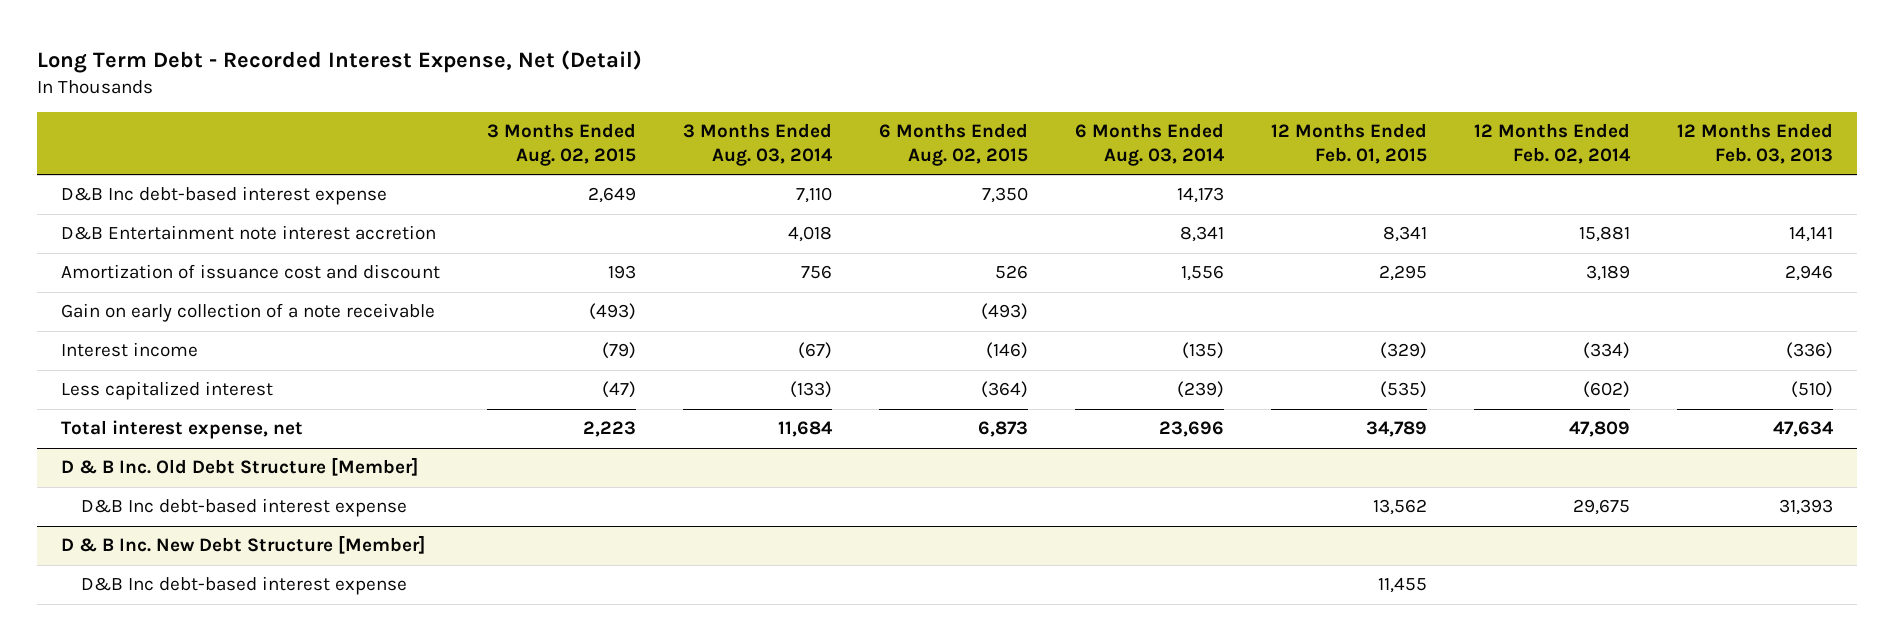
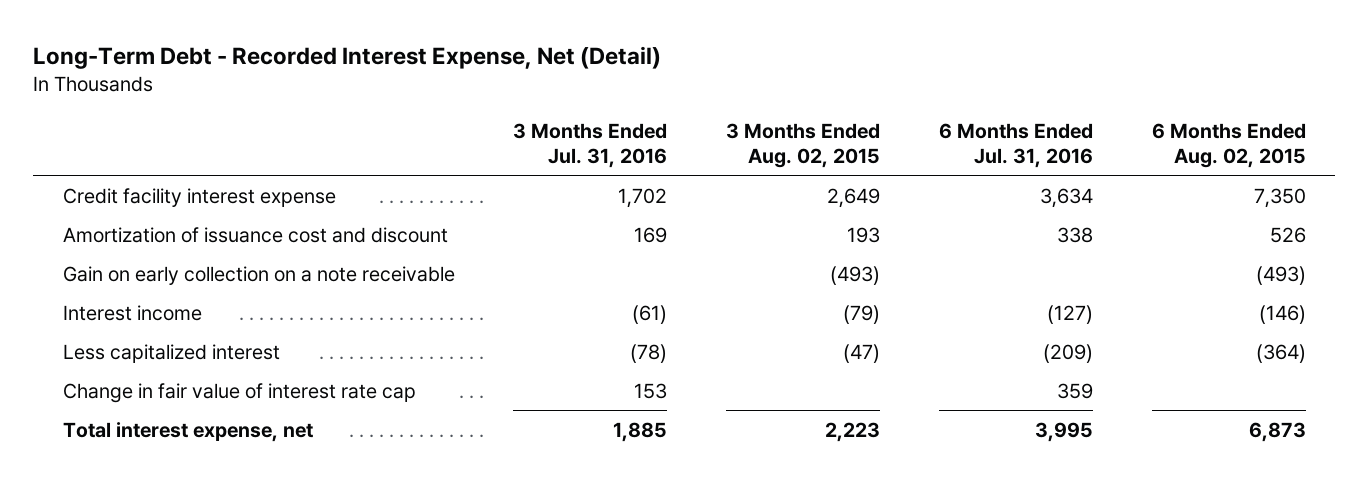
- Long Term Debt - Recorded Interest Expense, Net (Detail)
+ Long-Term Debt - Recorded Interest Expense, Net (Detail)
- | 3 Months Ended Aug. 02, 2015 | 3 Months Ended Aug. 03, 2014 | 6 Months Ended Aug. 02, 2015 | 6 Months Ended Aug. 03, 2014 | 12 Months Ended Feb. 01, 2015 | 12 Months Ended Feb. 02, 2014 | 12 Months Ended Feb. 03, 2013
+ | 3 Months Ended Jul. 31, 2016 | 3 Months Ended Aug. 02, 2015 | 6 Months Ended Jul. 31, 2016 | 6 Months Ended Aug. 02, 2015
- D&B Inc debt-based interest expense | 2,649 | 7,110 | 7,350 | 14,173 | | |
- D&B Entertainment note interest accretion | | 4,018 | | 8,341 | 8,341 | 15,881 | 14,141
+ Credit facility interest expense | 1,702 | 2,649 | 3,634 | 7,350
- Gain on early collection of a note receivable | (493) | | (493) | | | |
+ Gain on early collection on a note receivable | | (493) | | (493)
+ Change in fair value of interest rate cap | 153 | | 359 |
- D & B Inc. Old Debt Structure [Member]
- D&B Inc debt-based interest expense | | | | | 13,562 | 29,675 | 31,393
- D & B Inc. New Debt Structure [Member]
- D&B Inc debt-based interest expense | | | | | 11,455 | |

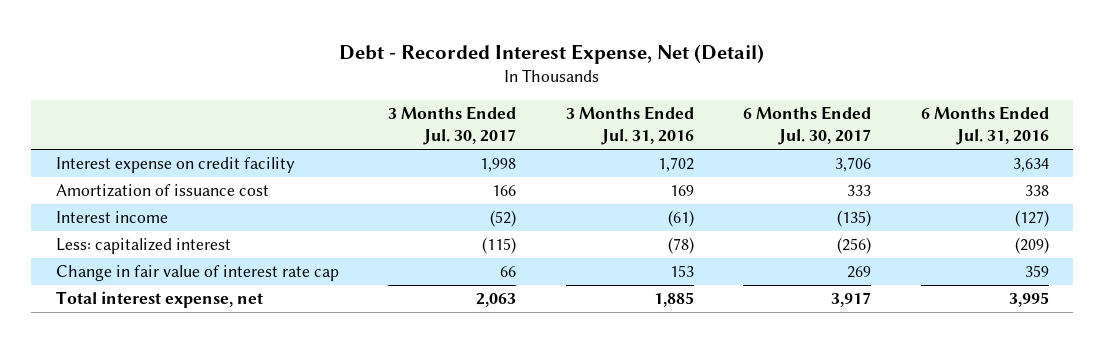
- Long-Term Debt - Recorded Interest Expense, Net (Detail)
+ Debt - Recorded Interest Expense, Net (Detail)
- | 3 Months Ended Jul. 31, 2016 | 3 Months Ended Aug. 02, 2015 | 6 Months Ended Jul. 31, 2016 | 6 Months Ended Aug. 02, 2015
+ | 3 Months Ended Jul. 30, 2017 | 3 Months Ended Jul. 31, 2016 | 6 Months Ended Jul. 30, 2017 | 6 Months Ended Jul. 31, 2016
- Credit facility interest expense | 1,702 | 2,649 | 3,634 | 7,350
- Amortization of issuance cost and discount | 169 | 193 | 338 | 526
- Gain on early collection on a note receivable | | (493) | | (493)
+ Interest expense on credit facility | 1,998 | 1,702 | 3,706 | 3,634
+ Amortization of issuance cost | 166 | 169 | 333 | 338
- Less capitalized interest | (78) | (47) | (209) | (364)
+ Less: capitalized interest | (115) | (78) | (256) | (209)

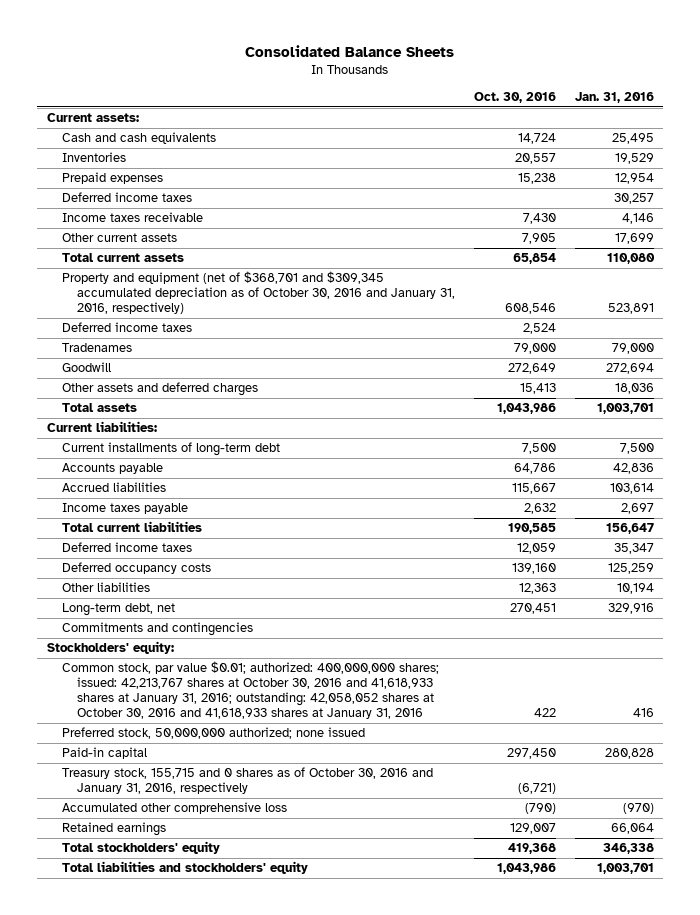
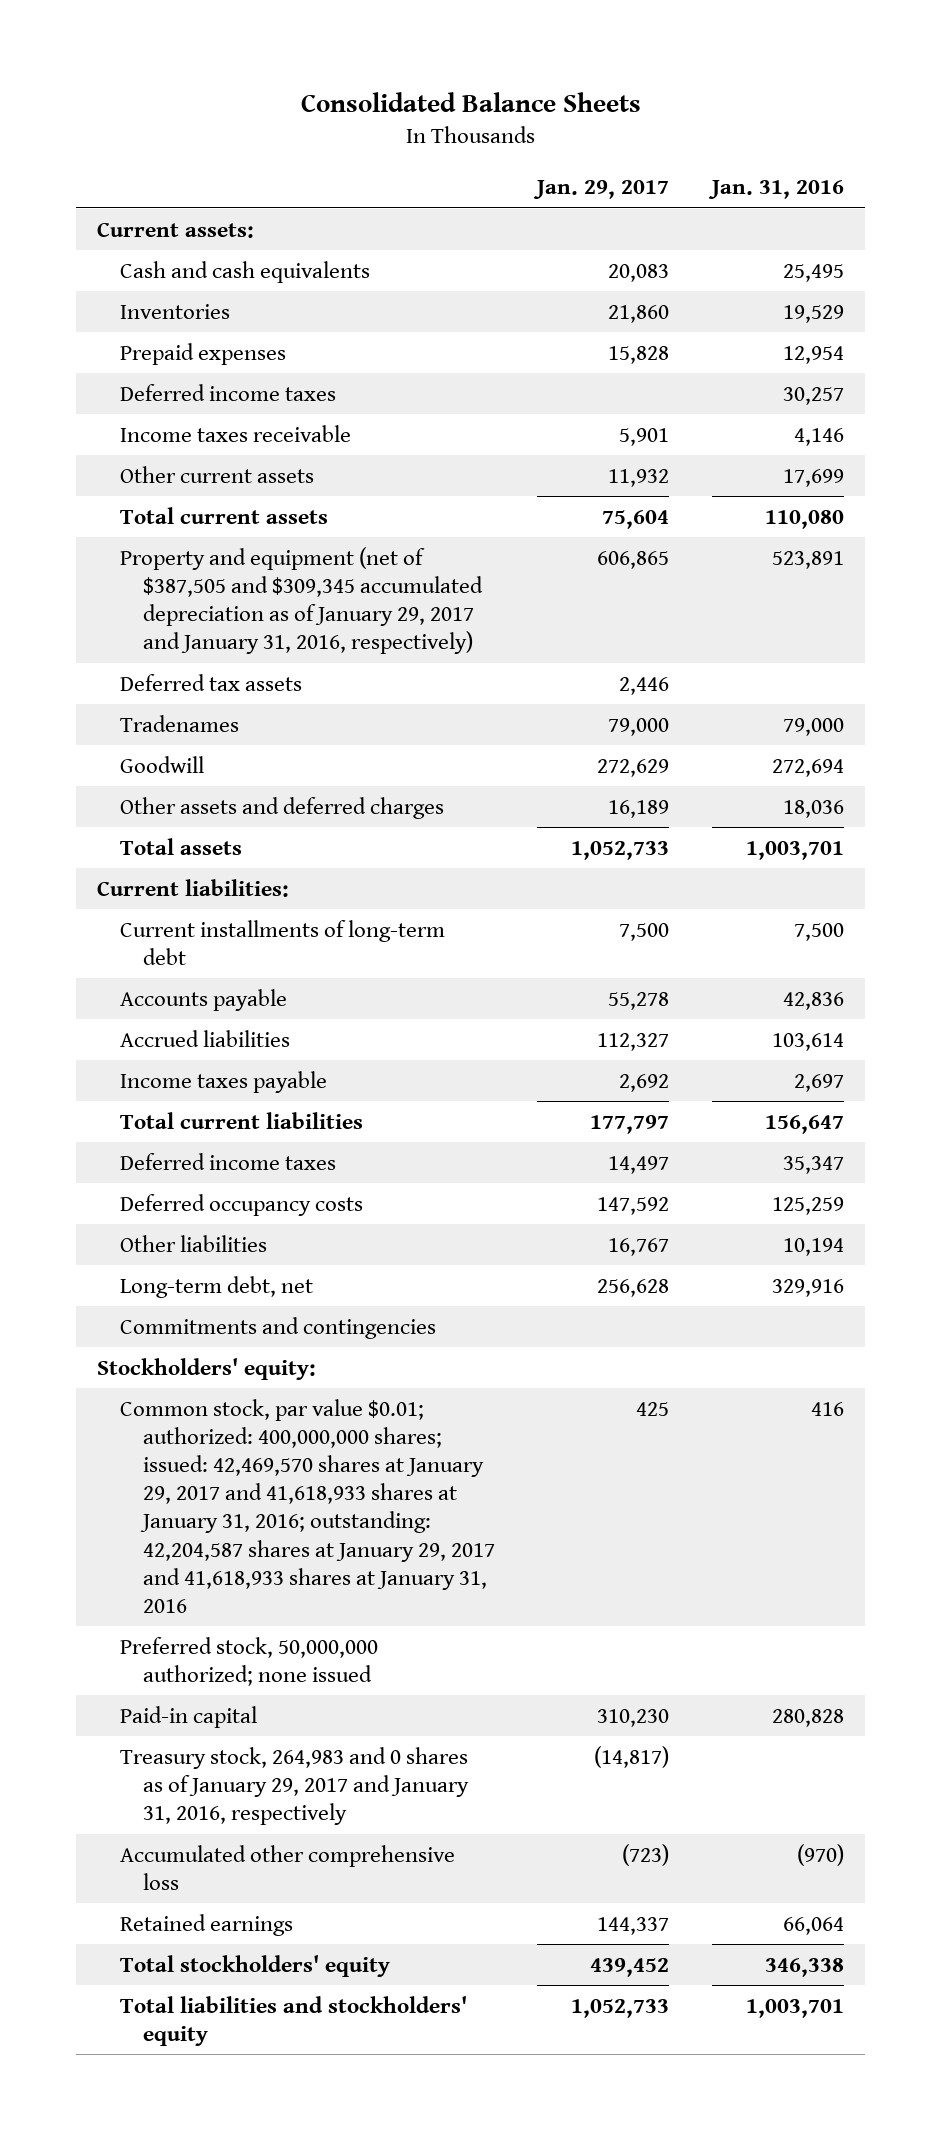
- | Oct. 30, 2016 | Jan. 31, 2016
+ | Jan. 29, 2017 | Jan. 31, 2016
- Property and equipment (net of $368,701 and $309,345 accumulated depreciation as of October 30, 2016 and January 31, 2016, respectively) | 608,546 | 523,891
- Deferred income taxes | 2,524 |
+ Property and equipment (net of $387,505 and $309,345 accumulated depreciation as of January 29, 2017 and January 31, 2016, respectively) | 606,865 | 523,891
+ Deferred tax assets | 2,446 |
- Common stock, par value $0.01; authorized: 400,000,000 shares; issued: 42,213,767 shares at October 30, 2016 and 41,618,933 shares at January 31, 2016; outstanding: 42,058,052 shares at October 30, 2016 and 41,618,933 shares at January 31, 2016 | 422 | 416
+ Common stock, par value $0.01; authorized: 400,000,000 shares; issued: 42,469,570 shares at January 29, 2017 and 41,618,933 shares at January 31, 2016; outstanding: 42,204,587 shares at January 29, 2017 and 41,618,933 shares at January 31, 2016 | 425 | 416
- Treasury stock, 155,715 and 0 shares as of October 30, 2016 and January 31, 2016, respectively | (6,721) |
+ Treasury stock, 264,983 and 0 shares as of January 29, 2017 and January 31, 2016, respectively | (14,817) |

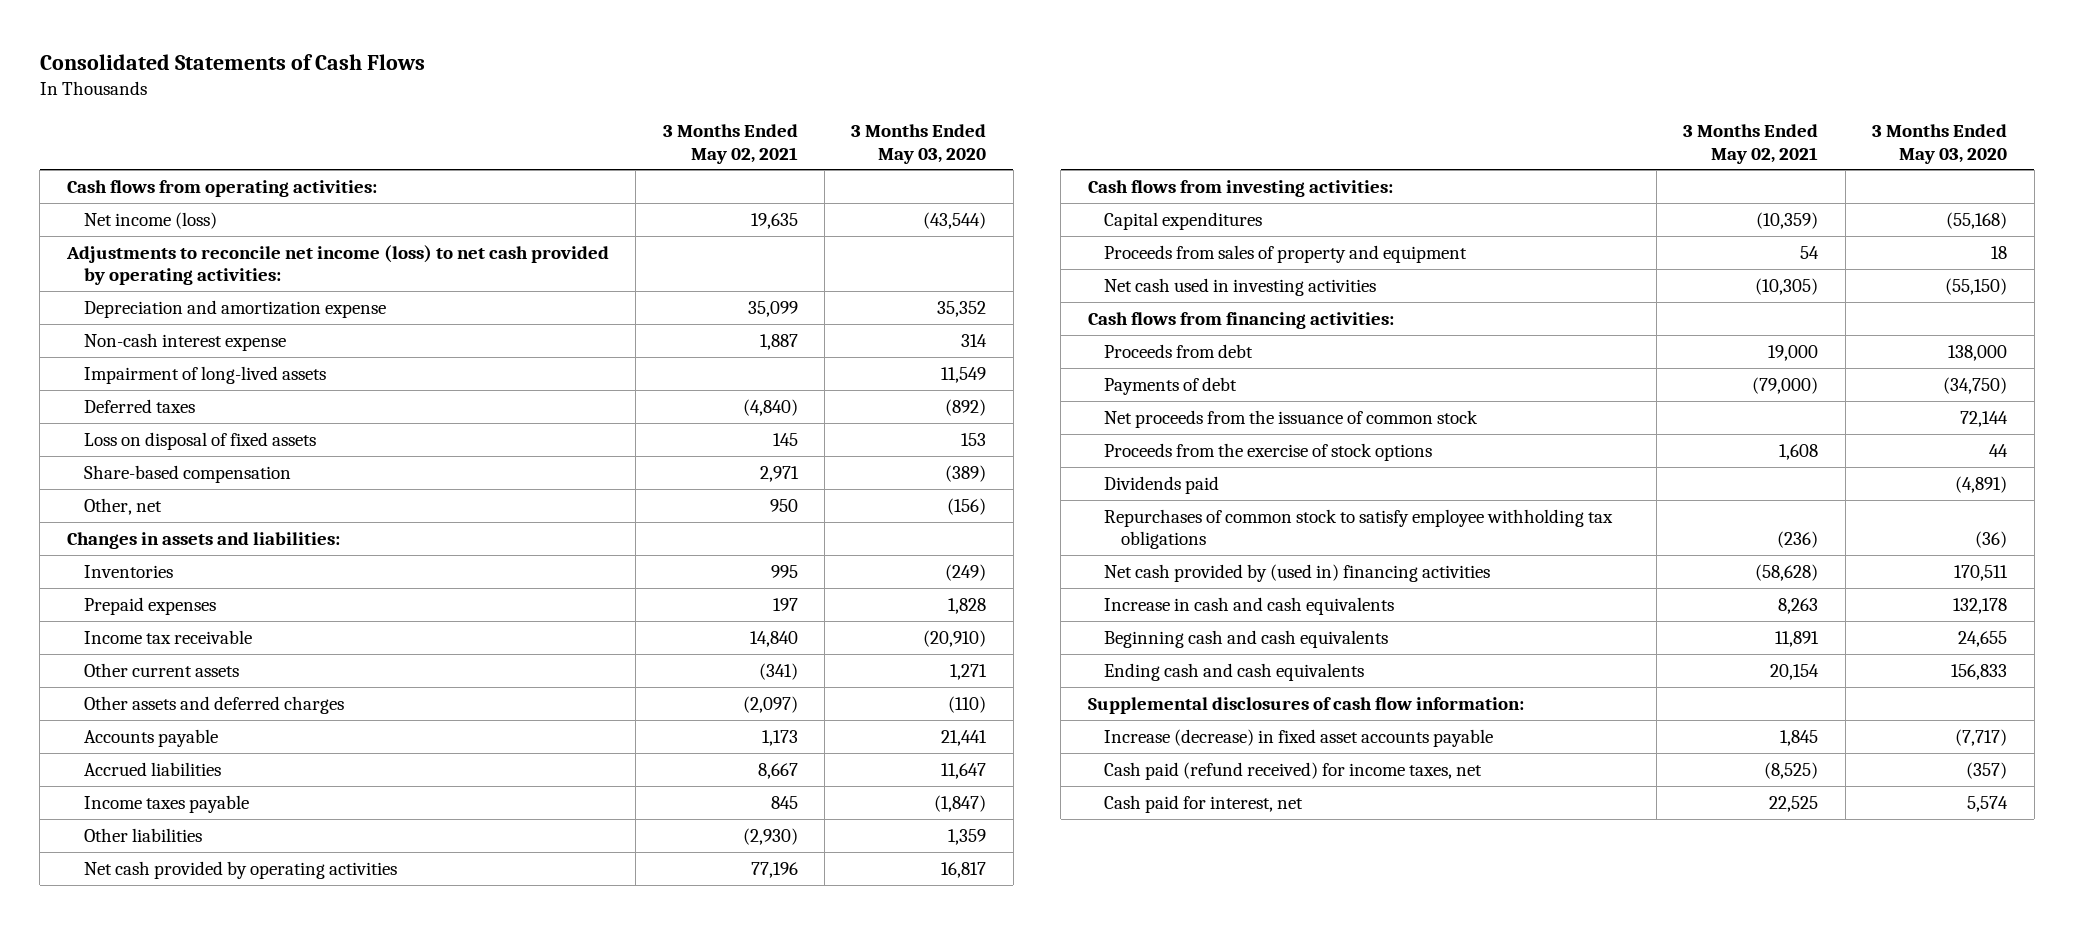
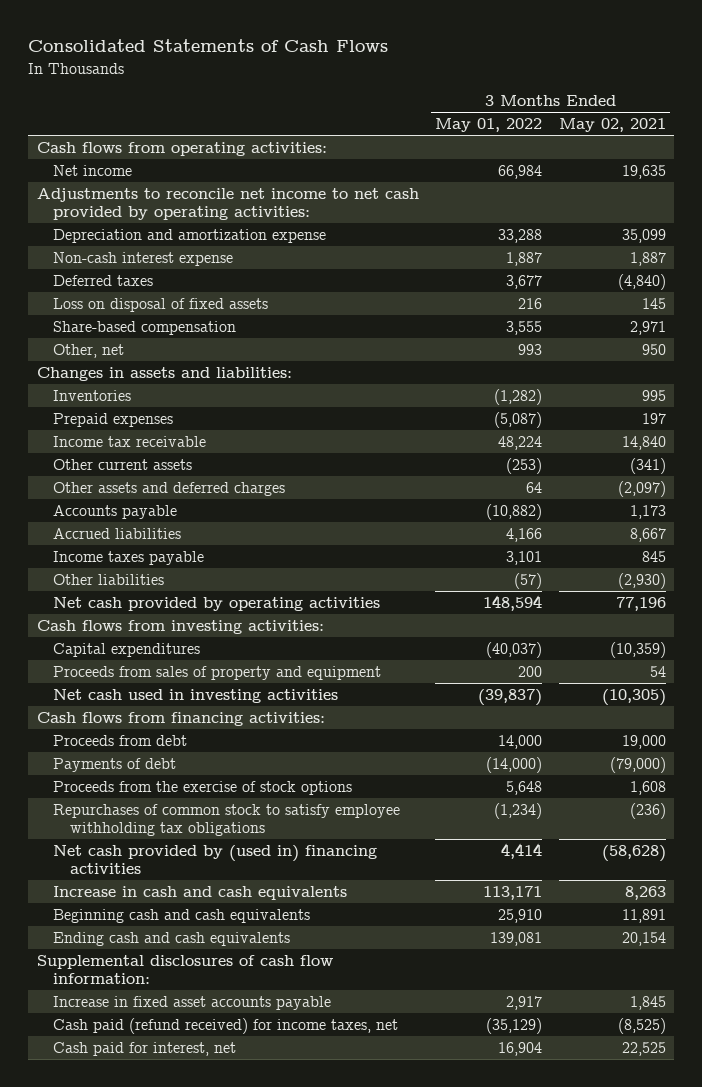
- | 3 Months Ended May 02, 2021 | 3 Months Ended May 03, 2020
+ | 3 Months Ended May 01, 2022 | 3 Months Ended May 02, 2021
- Net income (loss) | 19,635 | (43,544)
- Adjustments to reconcile net income (loss) to net cash provided by operating activities:
+ Net income | 66,984 | 19,635
+ Adjustments to reconcile net income to net cash provided by operating activities:
- Impairment of long-lived assets | | 11,549
- Net proceeds from the issuance of common stock | | 72,144
- Dividends paid | | (4,891)
- Increase (decrease) in fixed asset accounts payable | 1,845 | (7,717)
+ Increase in fixed asset accounts payable | 2,917 | 1,845

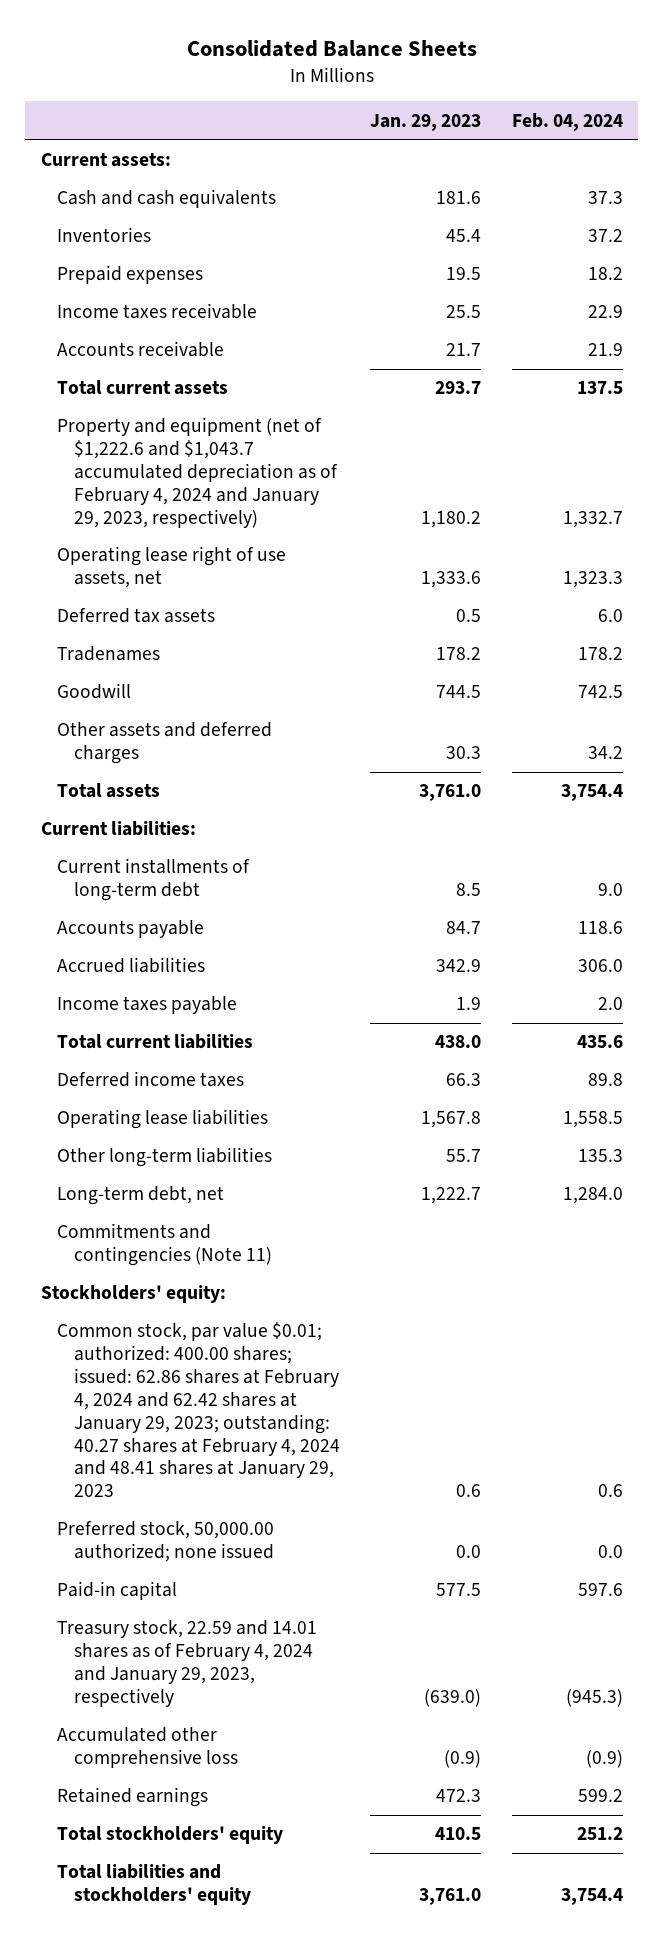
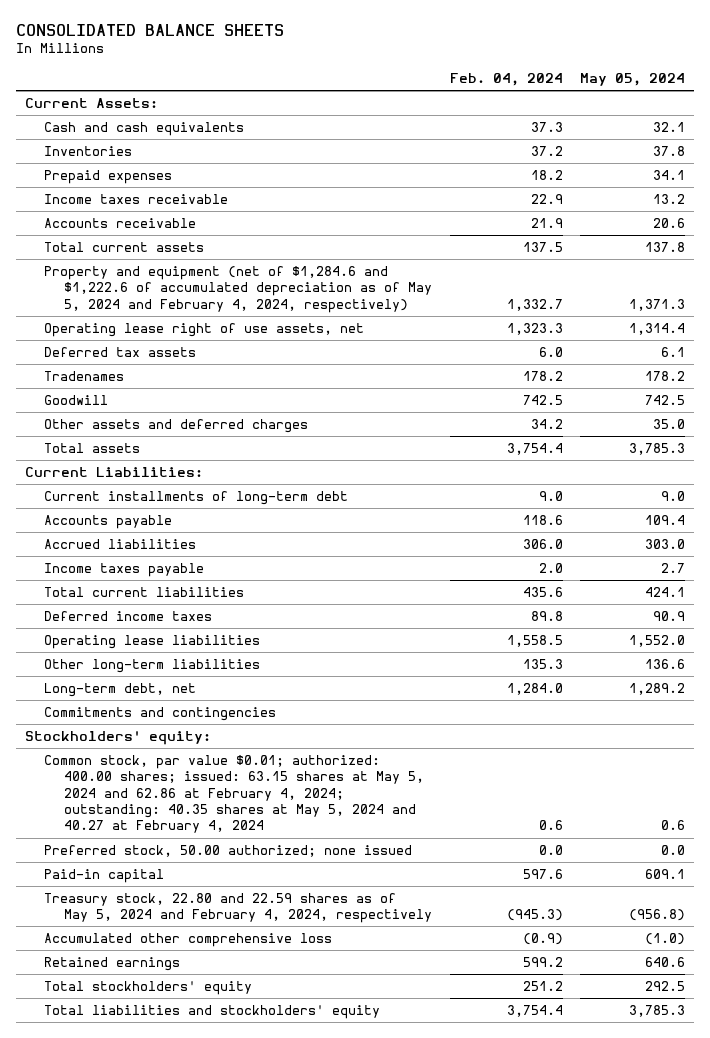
- Consolidated Balance Sheets
+ CONSOLIDATED BALANCE SHEETS
- | Jan. 29, 2023 | Feb. 04, 2024
+ | Feb. 04, 2024 | May 05, 2024
- Current assets:
+ Current Assets:
- Property and equipment (net of $1,222.6 and $1,043.7 accumulated depreciation as of February 4, 2024 and January 29, 2023, respectively) | 1,180.2 | 1,332.7
+ Property and equipment (net of $1,284.6 and $1,222.6 of accumulated depreciation as of May 5, 2024 and February 4, 2024, respectively) | 1,332.7 | 1,371.3
- Current liabilities:
+ Current Liabilities:
- Commitments and contingencies (Note 11)
+ Commitments and contingencies
- Common stock, par value $0.01; authorized: 400.00 shares; issued: 62.86 shares at February 4, 2024 and 62.42 shares at January 29, 2023; outstanding: 40.27 shares at February 4, 2024 and 48.41 shares at January 29, 2023 | 0.6 | 0.6
- Preferred stock, 50,000.00 authorized; none issued | 0.0 | 0.0
+ Common stock, par value $0.01; authorized: 400.00 shares; issued: 63.15 shares at May 5, 2024 and 62.86 at February 4, 2024; outstanding: 40.35 shares at May 5, 2024 and 40.27 at February 4, 2024 | 0.6 | 0.6
+ Preferred stock, 50.00 authorized; none issued | 0.0 | 0.0
- Treasury stock, 22.59 and 14.01 shares as of February 4, 2024 and January 29, 2023, respectively | (639.0) | (945.3)
+ Treasury stock, 22.80 and 22.59 shares as of May 5, 2024 and February 4, 2024, respectively | (945.3) | (956.8)

